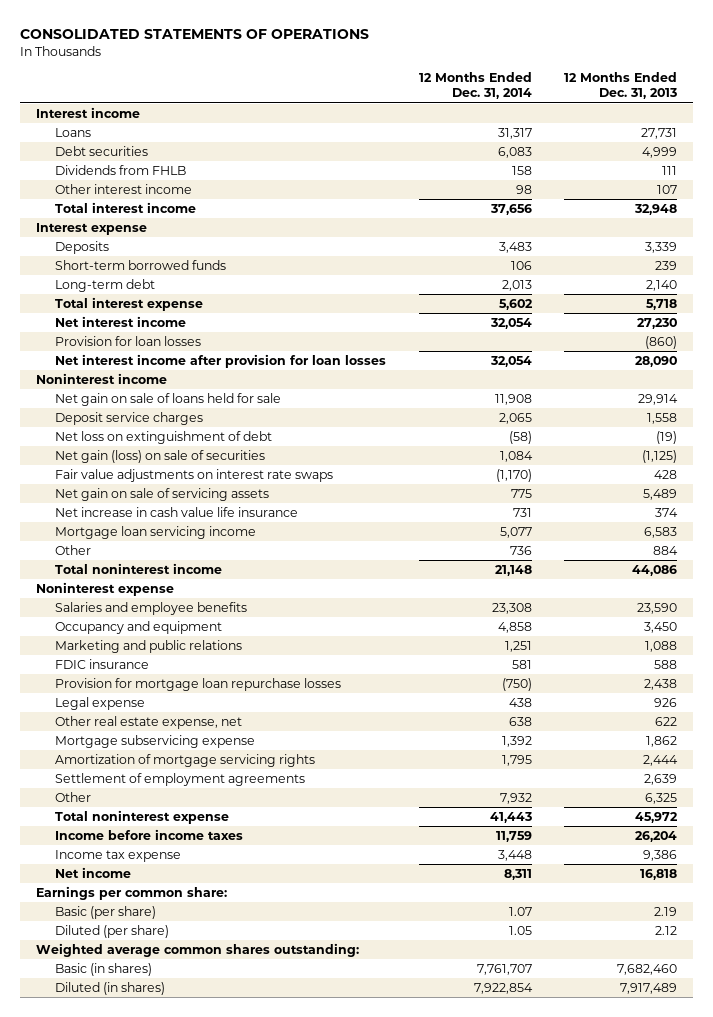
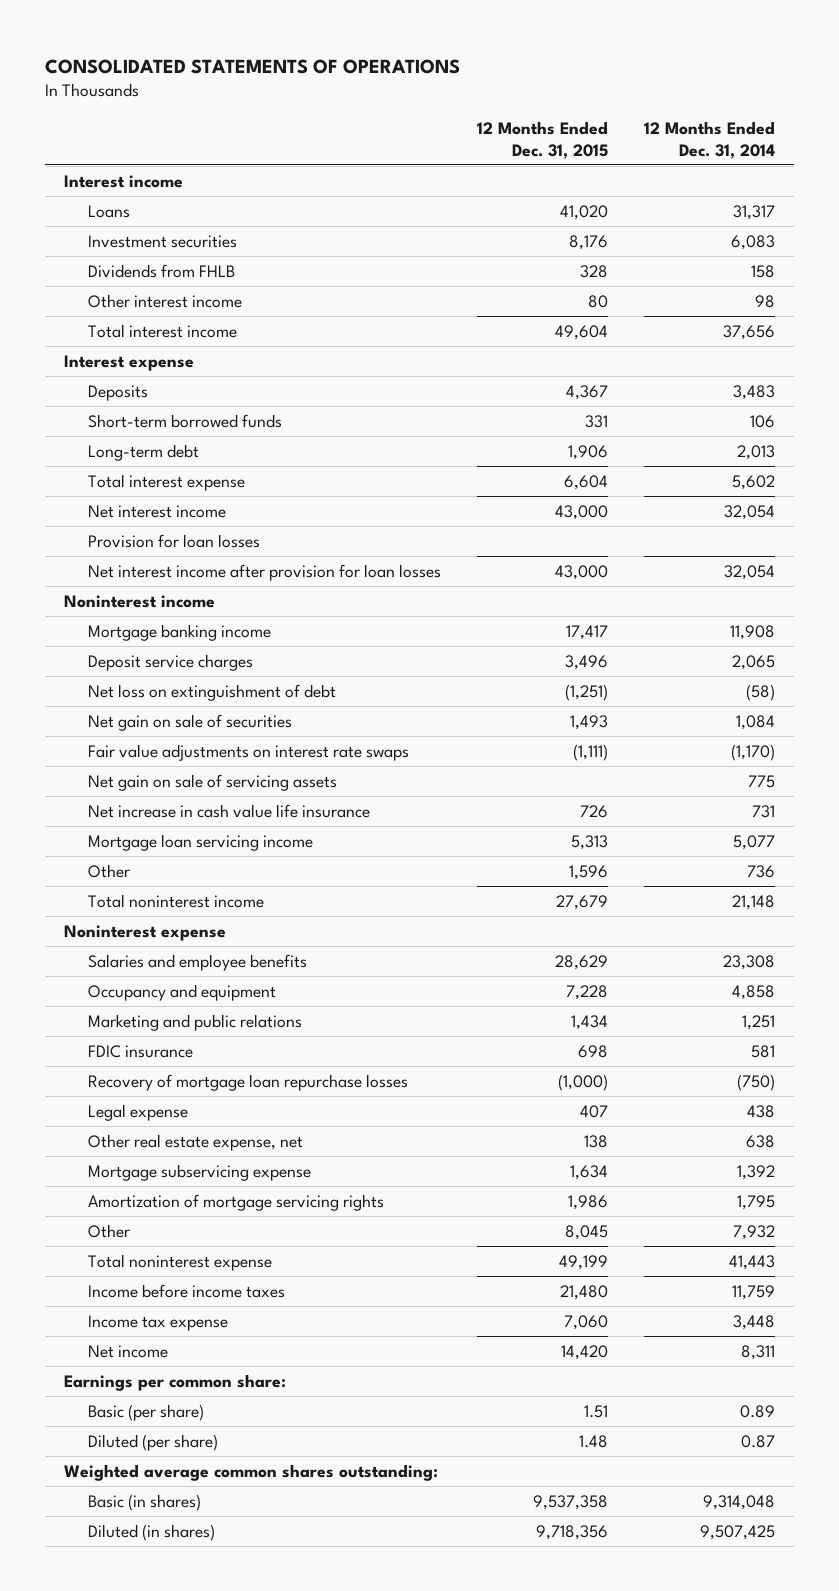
- | 12 Months Ended Dec. 31, 2014 | 12 Months Ended Dec. 31, 2013
+ | 12 Months Ended Dec. 31, 2015 | 12 Months Ended Dec. 31, 2014
- Debt securities | 6,083 | 4,999
+ Investment securities | 8,176 | 6,083
- Net gain on sale of loans held for sale | 11,908 | 29,914
+ Mortgage banking income | 17,417 | 11,908
- Net gain (loss) on sale of securities | 1,084 | (1,125)
+ Net gain on sale of securities | 1,493 | 1,084
- Provision for mortgage loan repurchase losses | (750) | 2,438
+ Recovery of mortgage loan repurchase losses | (1,000) | (750)
- Settlement of employment agreements | | 2,639
- Basic (per share) | 1.07 | 2.19
- Diluted (per share) | 1.05 | 2.12
+ Basic (per share) | 1.51 | 0.89
+ Diluted (per share) | 1.48 | 0.87
- Basic (in shares) | 7,761,707 | 7,682,460
- Diluted (in shares) | 7,922,854 | 7,917,489
+ Basic (in shares) | 9,537,358 | 9,314,048
+ Diluted (in shares) | 9,718,356 | 9,507,425

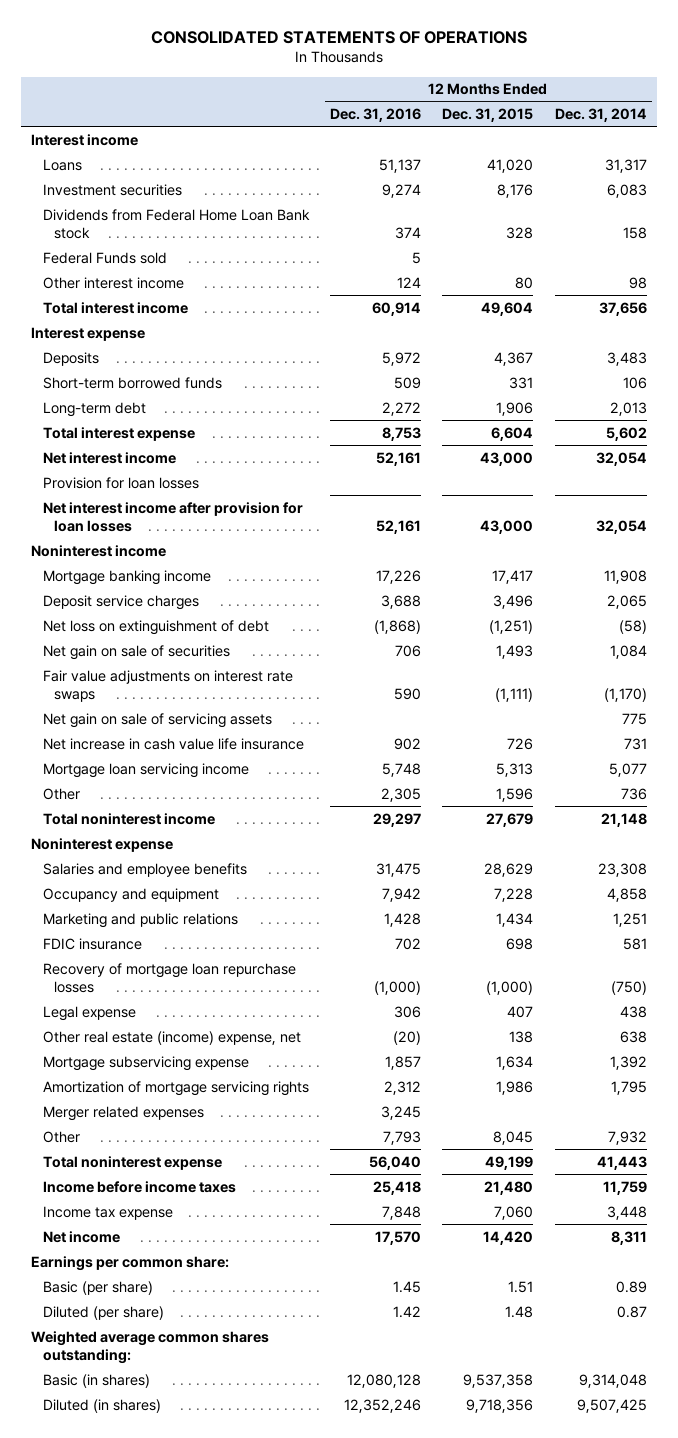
- | 12 Months Ended Dec. 31, 2015 | 12 Months Ended Dec. 31, 2014
+ | 12 Months Ended Dec. 31, 2016 | 12 Months Ended Dec. 31, 2015 | 12 Months Ended Dec. 31, 2014
- Dividends from FHLB | 328 | 158
+ Dividends from Federal Home Loan Bank stock | 374 | 328 | 158
+ Federal Funds sold | 5 | |
- Other real estate expense, net | 138 | 638
+ Other real estate (income) expense, net | (20) | 138 | 638
+ Merger related expenses | 3,245 | |

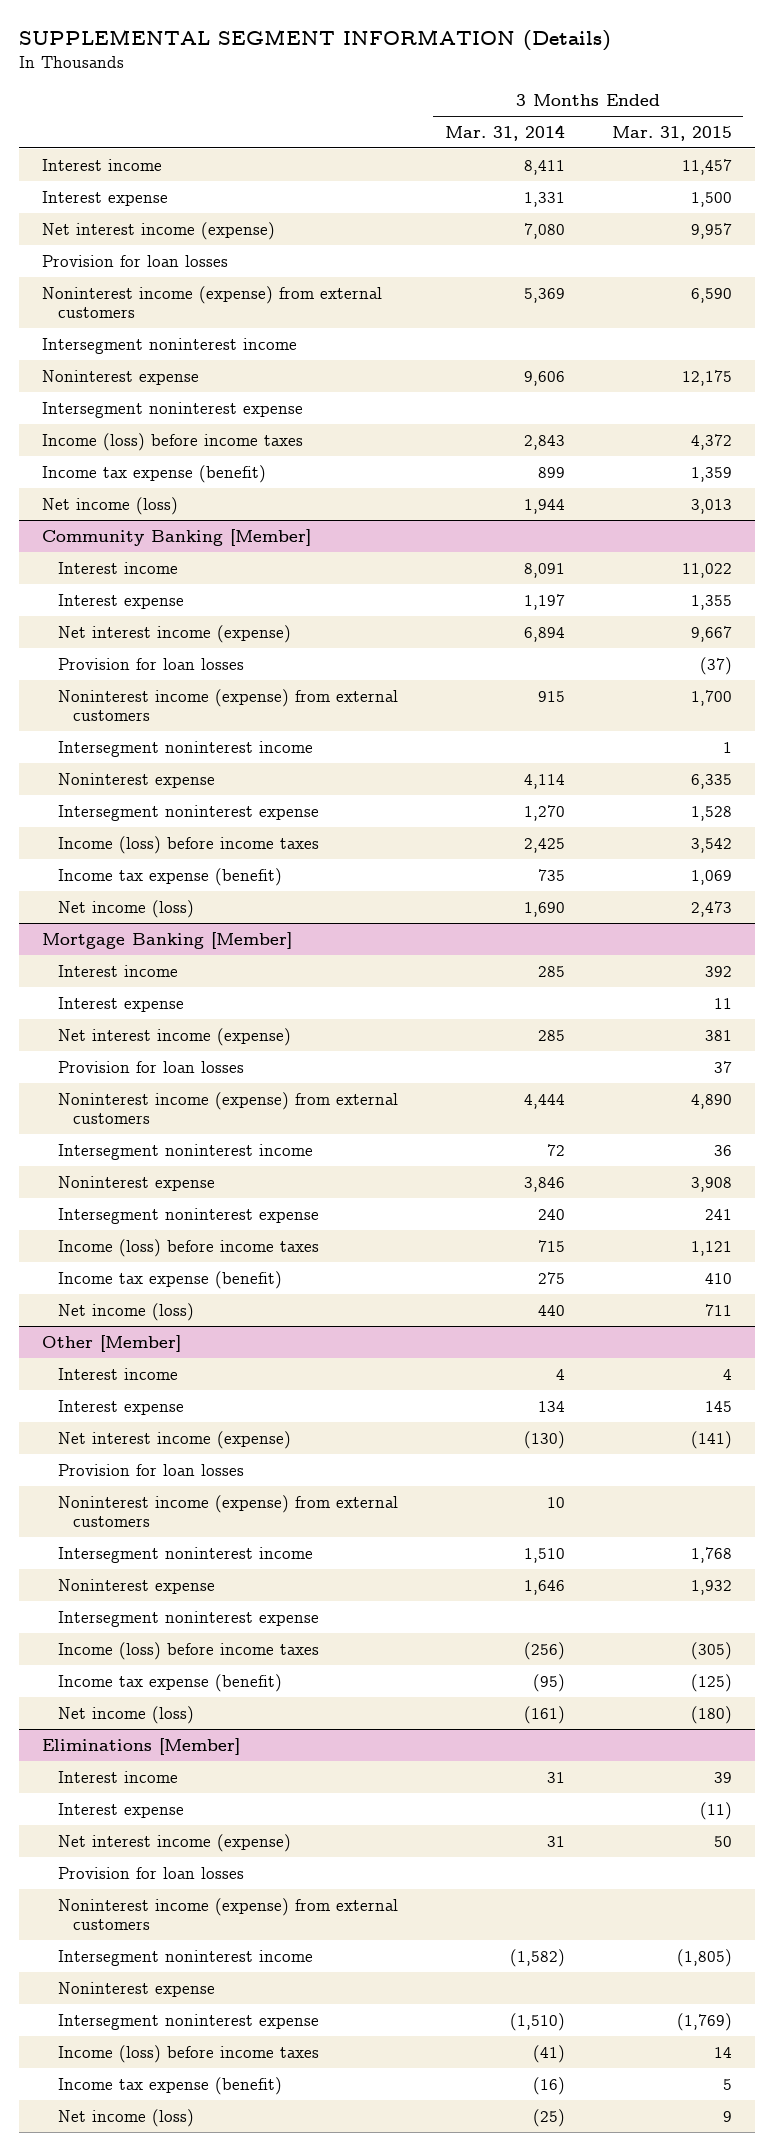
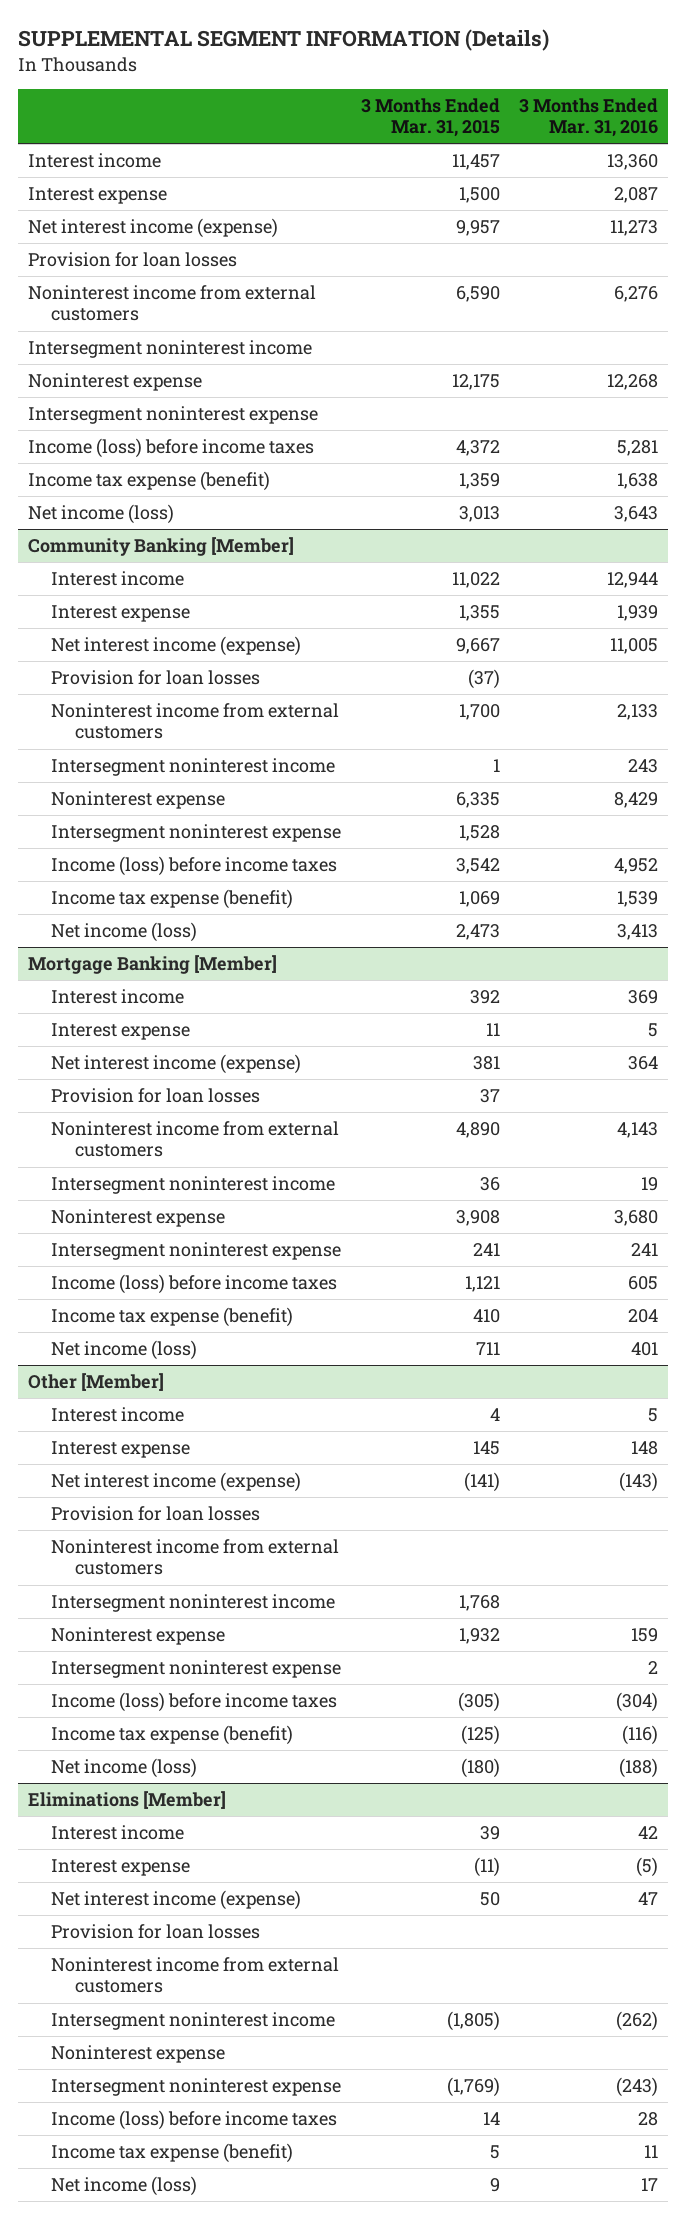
- | 3 Months Ended Mar. 31, 2014 | 3 Months Ended Mar. 31, 2015
+ | 3 Months Ended Mar. 31, 2015 | 3 Months Ended Mar. 31, 2016
- Noninterest income (expense) from external customers | 5,369 | 6,590
+ Noninterest income from external customers | 6,590 | 6,276
@ Community Banking [Member]
- Noninterest income (expense) from external customers | 915 | 1,700
+ Noninterest income from external customers | 1,700 | 2,133
@ Mortgage Banking [Member]
- Noninterest income (expense) from external customers | 4,444 | 4,890
+ Noninterest income from external customers | 4,890 | 4,143
@ Other [Member]
- Noninterest income (expense) from external customers | 10 |
+ Noninterest income from external customers
@ Eliminations [Member]
- Noninterest income (expense) from external customers
+ Noninterest income from external customers

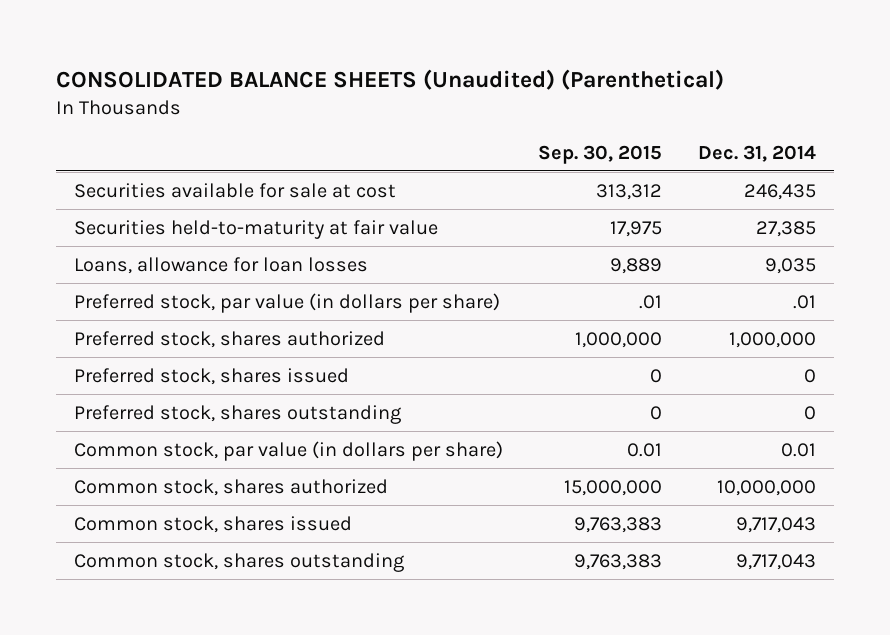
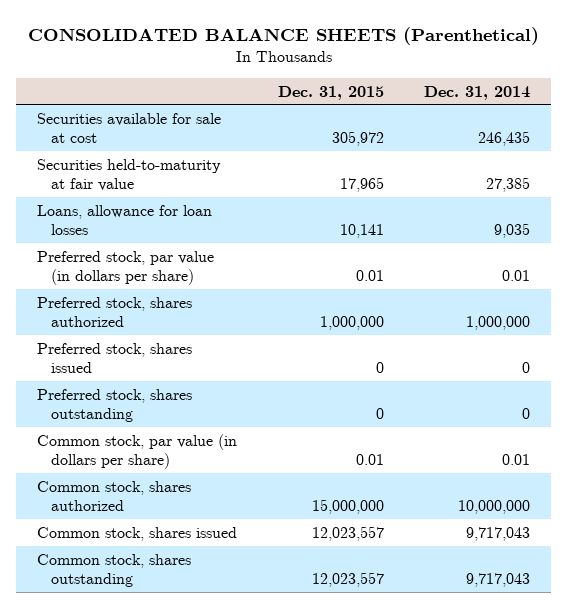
- CONSOLIDATED BALANCE SHEETS (Unaudited) (Parenthetical)
+ CONSOLIDATED BALANCE SHEETS (Parenthetical)
- | Sep. 30, 2015 | Dec. 31, 2014
+ | Dec. 31, 2015 | Dec. 31, 2014
- Preferred stock, par value (in dollars per share) | .01 | .01
+ Preferred stock, par value (in dollars per share) | 0.01 | 0.01

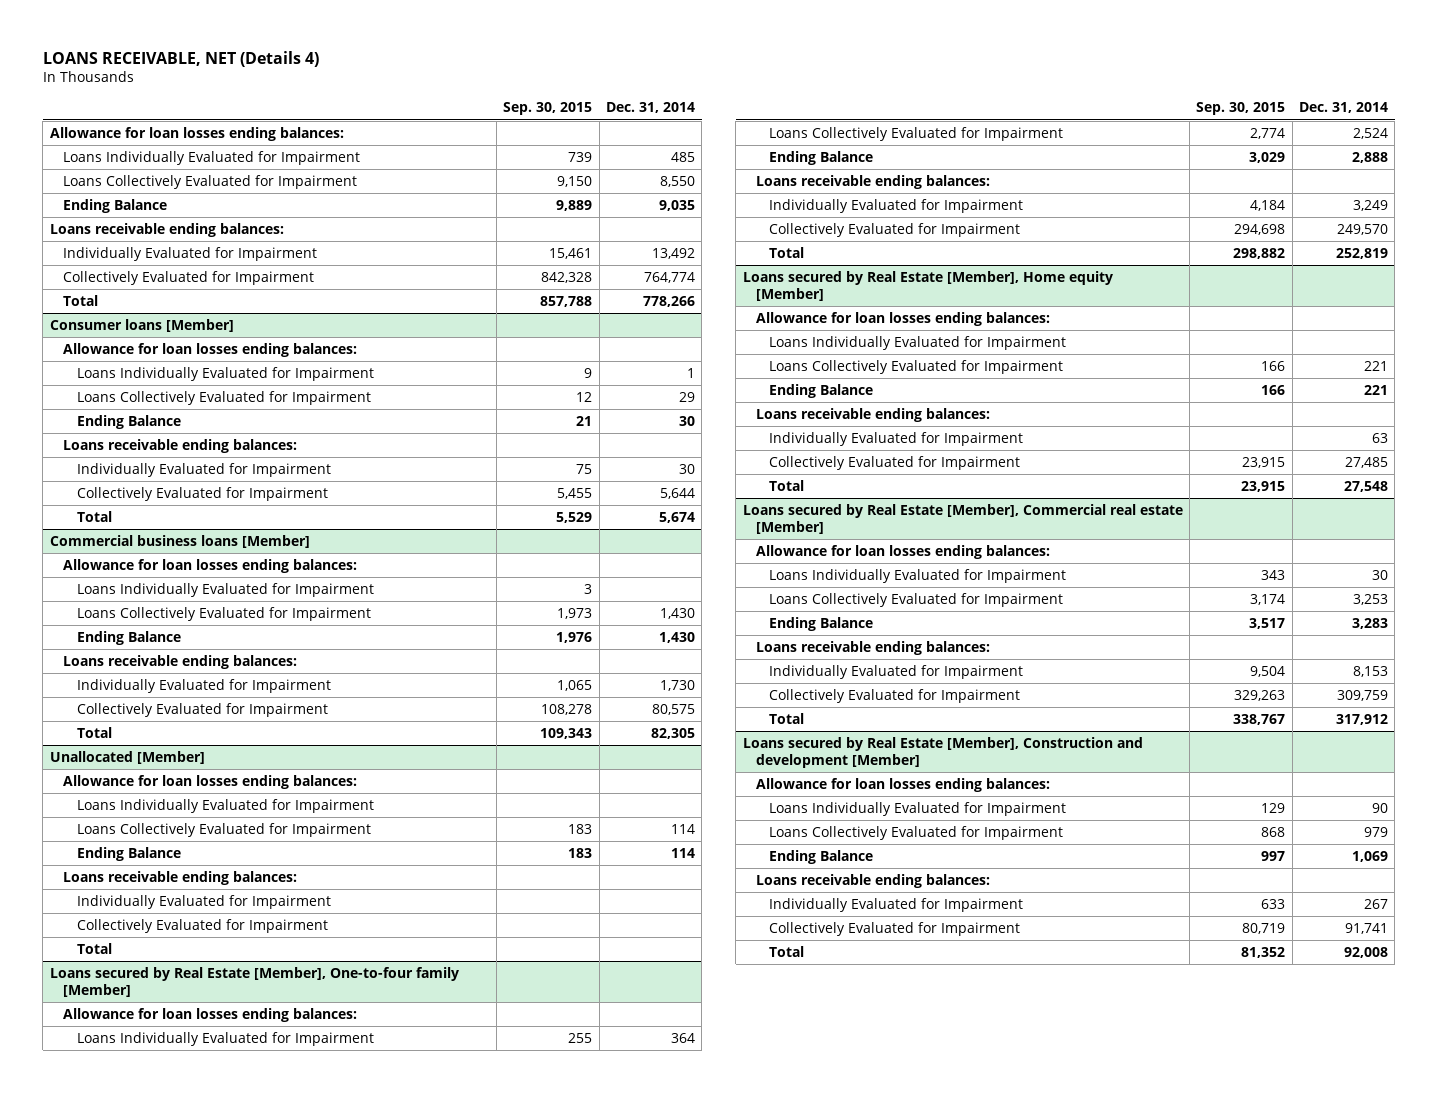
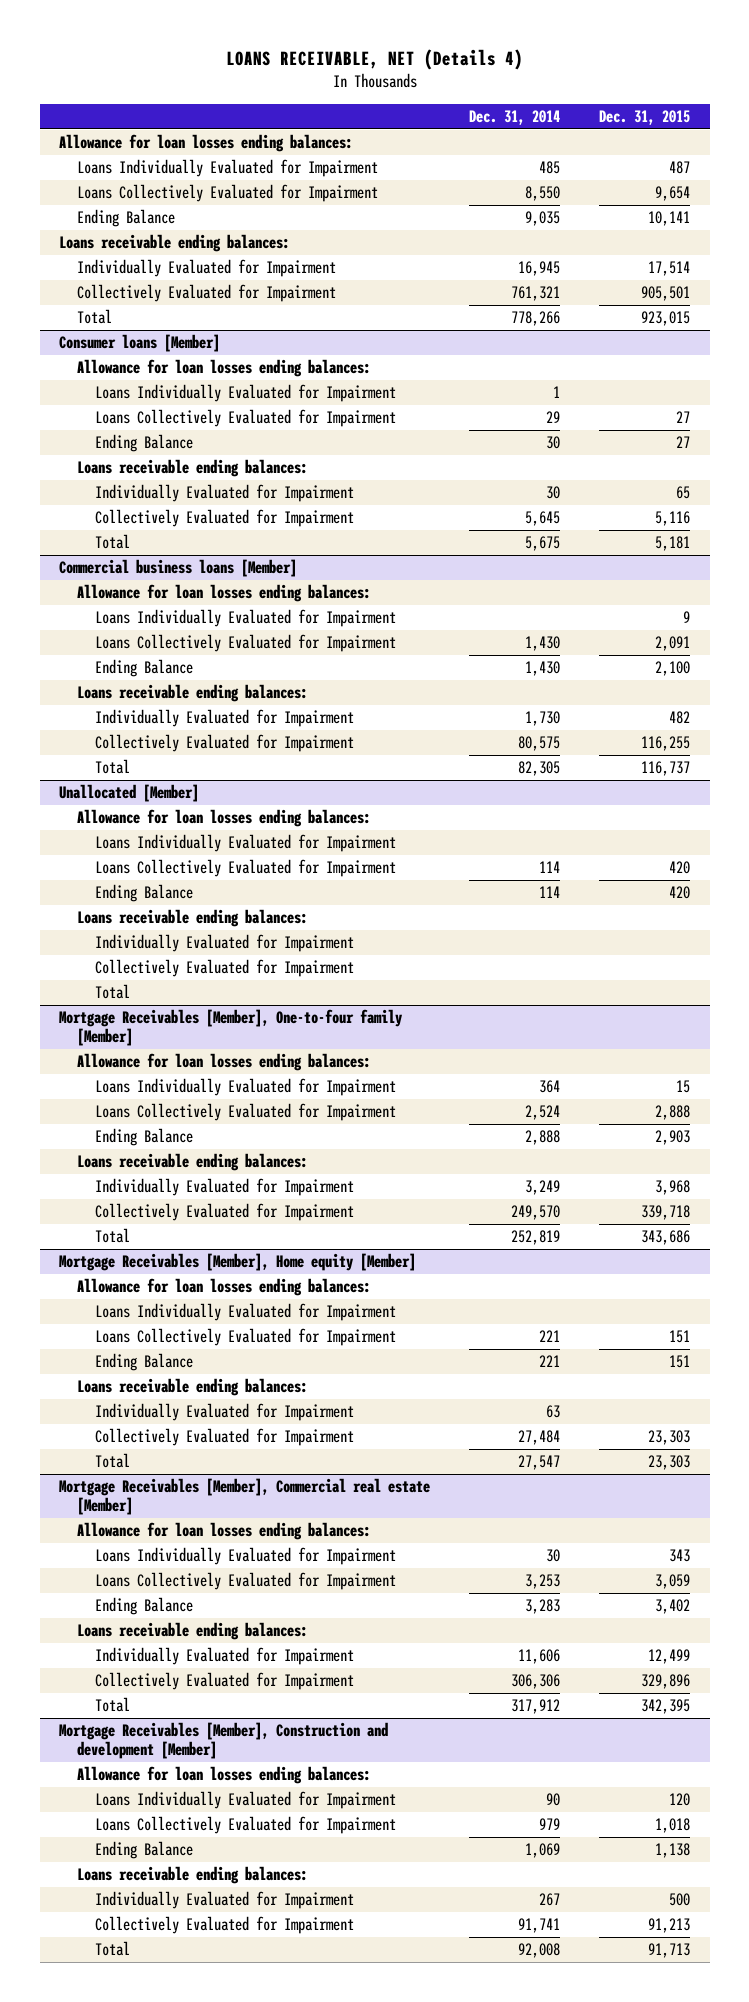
- | Sep. 30, 2015 | Dec. 31, 2014
+ | Dec. 31, 2014 | Dec. 31, 2015
- Individually Evaluated for Impairment | 15,461 | 13,492
- Collectively Evaluated for Impairment | 842,328 | 764,774
+ Individually Evaluated for Impairment | 16,945 | 17,514
+ Collectively Evaluated for Impairment | 761,321 | 905,501
@ Consumer loans [Member]
- Collectively Evaluated for Impairment | 5,455 | 5,644
- Total | 5,529 | 5,674
+ Collectively Evaluated for Impairment | 5,645 | 5,116
+ Total | 5,675 | 5,181
- Loans secured by Real Estate [Member], One-to-four family [Member]
+ Mortgage Receivables [Member], One-to-four family [Member]
- Loans secured by Real Estate [Member], Home equity [Member]
+ Mortgage Receivables [Member], Home equity [Member]
- Collectively Evaluated for Impairment | 23,915 | 27,485
- Total | 23,915 | 27,548
- Loans secured by Real Estate [Member], Commercial real estate [Member]
+ Collectively Evaluated for Impairment | 27,484 | 23,303
+ Total | 27,547 | 23,303
+ Mortgage Receivables [Member], Commercial real estate [Member]
- Individually Evaluated for Impairment | 9,504 | 8,153
- Collectively Evaluated for Impairment | 329,263 | 309,759
+ Individually Evaluated for Impairment | 11,606 | 12,499
+ Collectively Evaluated for Impairment | 306,306 | 329,896
- Loans secured by Real Estate [Member], Construction and development [Member]
+ Mortgage Receivables [Member], Construction and development [Member]

